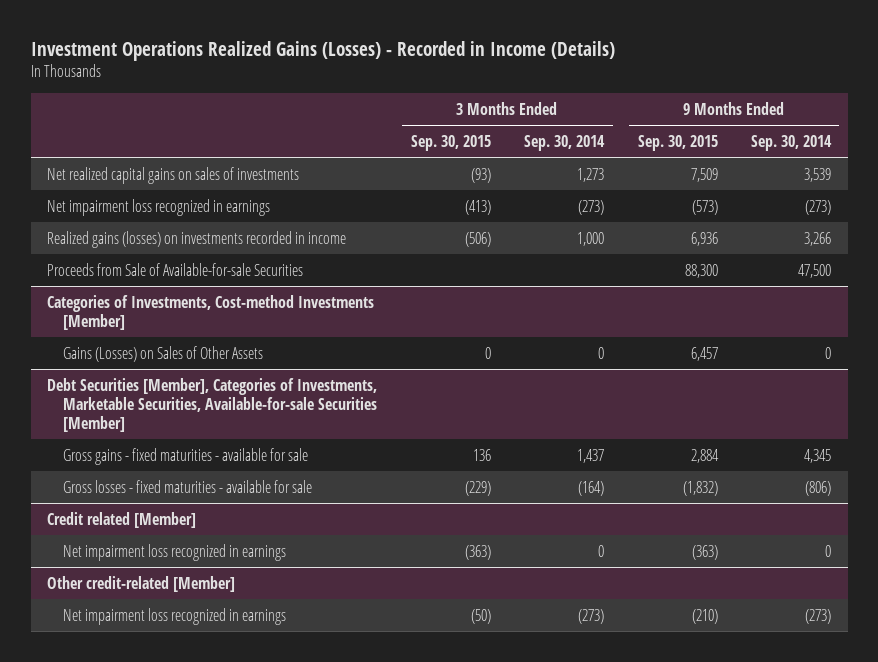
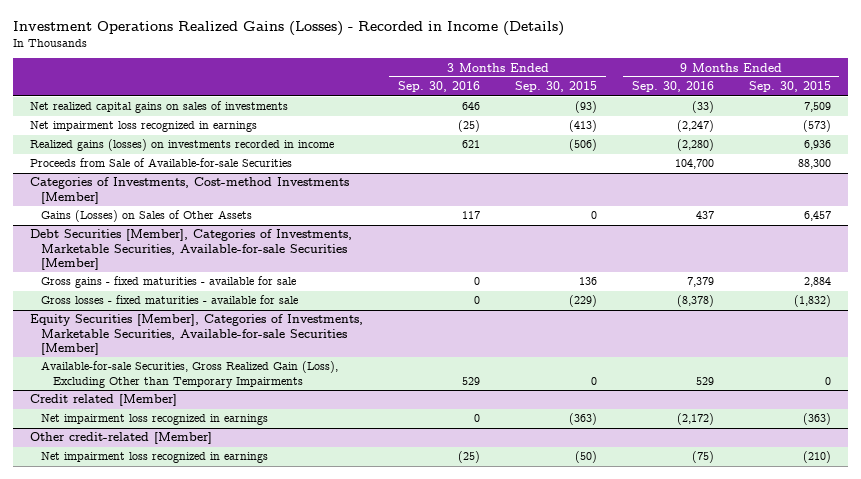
- | 3 Months Ended Sep. 30, 2015 | 3 Months Ended Sep. 30, 2014 | 9 Months Ended Sep. 30, 2015 | 9 Months Ended Sep. 30, 2014
+ | 3 Months Ended Sep. 30, 2016 | 3 Months Ended Sep. 30, 2015 | 9 Months Ended Sep. 30, 2016 | 9 Months Ended Sep. 30, 2015
+ Equity Securities [Member], Categories of Investments, Marketable Securities, Available-for-sale Securities [Member]
+ Available-for-sale Securities, Gross Realized Gain (Loss), Excluding Other than Temporary Impairments | 529 | 0 | 529 | 0

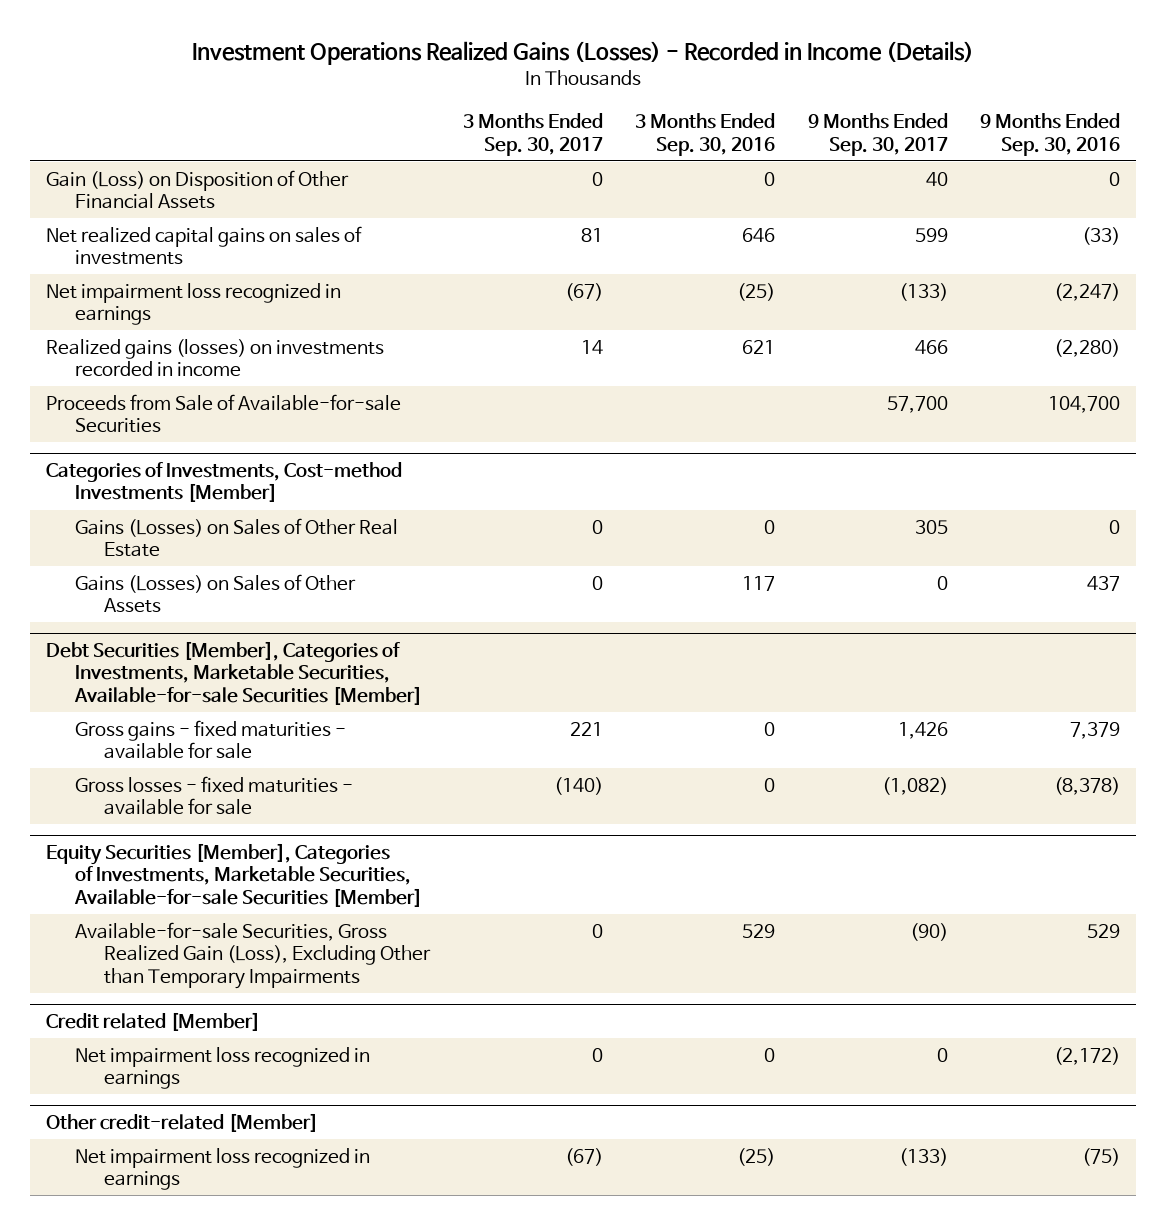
- | 3 Months Ended Sep. 30, 2016 | 3 Months Ended Sep. 30, 2015 | 9 Months Ended Sep. 30, 2016 | 9 Months Ended Sep. 30, 2015
+ | 3 Months Ended Sep. 30, 2017 | 3 Months Ended Sep. 30, 2016 | 9 Months Ended Sep. 30, 2017 | 9 Months Ended Sep. 30, 2016
+ Gain (Loss) on Disposition of Other Financial Assets | 0 | 0 | 40 | 0
@ Categories of Investments, Cost-method Investments [Member]
+ Gains (Losses) on Sales of Other Real Estate | 0 | 0 | 305 | 0

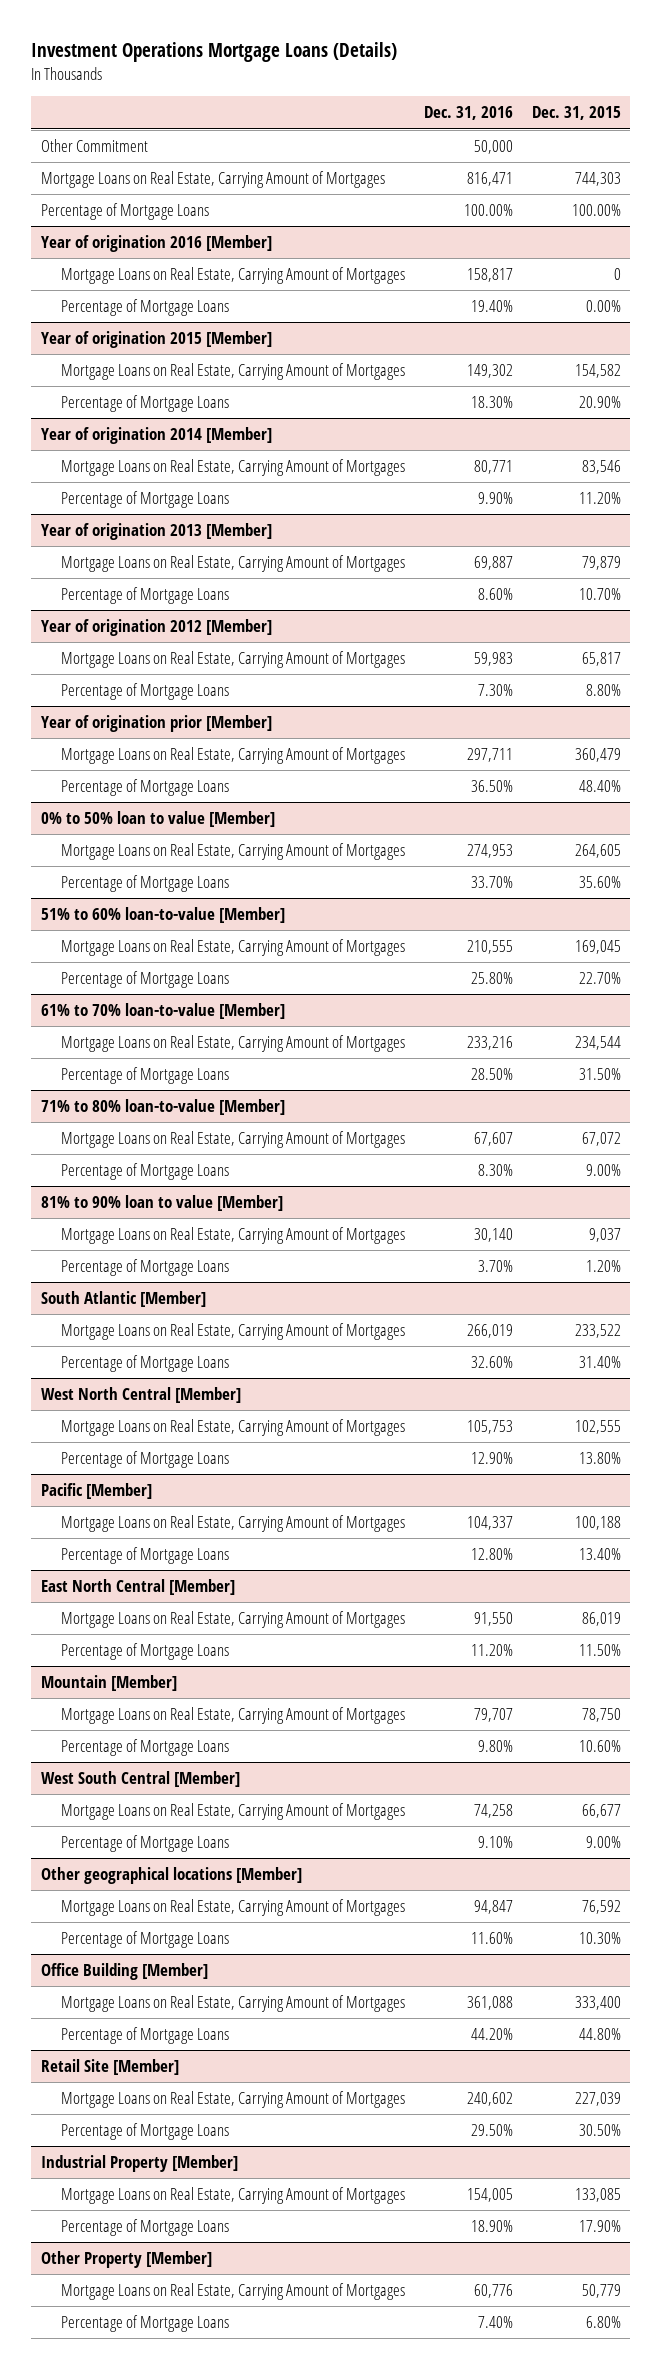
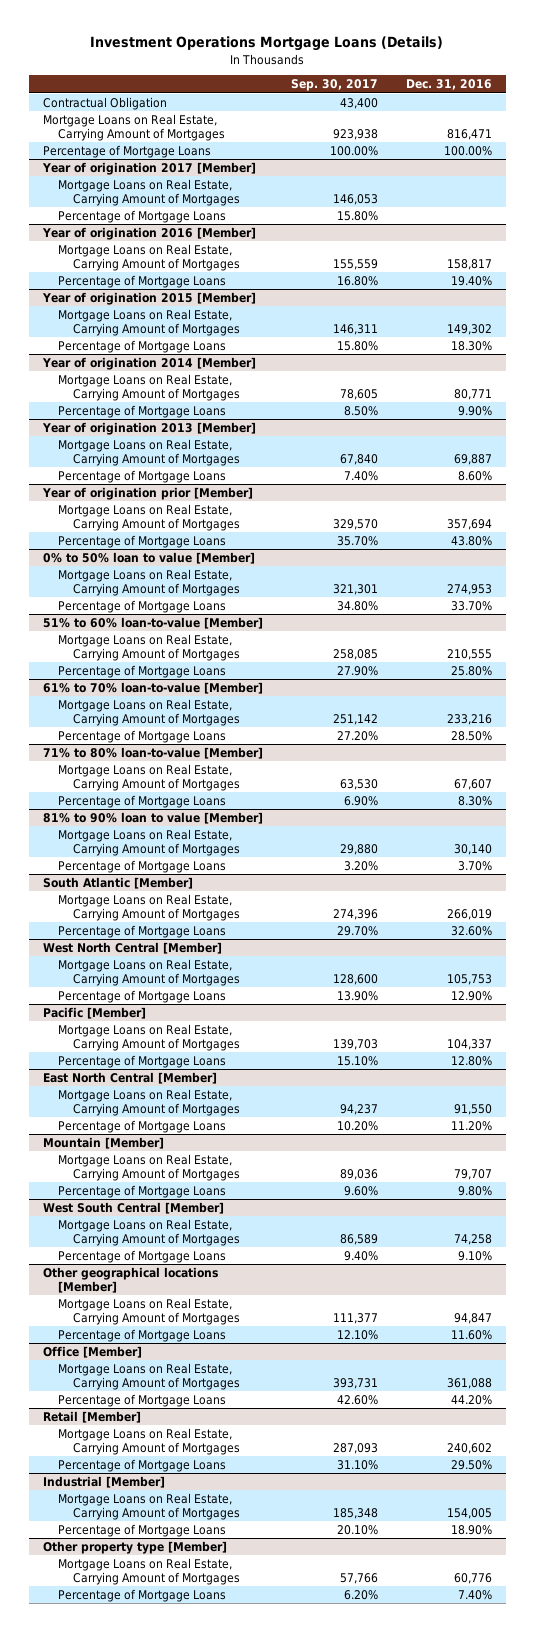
- | Dec. 31, 2016 | Dec. 31, 2015
+ | Sep. 30, 2017 | Dec. 31, 2016
- Other Commitment | 50,000 |
+ Contractual Obligation | 43,400 |
+ Year of origination 2017 [Member]
+ Mortgage Loans on Real Estate, Carrying Amount of Mortgages | 146,053 |
+ Percentage of Mortgage Loans | 15.80% |
- Year of origination 2012 [Member]
- Mortgage Loans on Real Estate, Carrying Amount of Mortgages | 59,983 | 65,817
- Percentage of Mortgage Loans | 7.30% | 8.80%
@ Year of origination prior [Member]
- Mortgage Loans on Real Estate, Carrying Amount of Mortgages | 297,711 | 360,479
- Percentage of Mortgage Loans | 36.50% | 48.40%
+ Mortgage Loans on Real Estate, Carrying Amount of Mortgages | 329,570 | 357,694
+ Percentage of Mortgage Loans | 35.70% | 43.80%
- Office Building [Member]
+ Office [Member]
- Retail Site [Member]
+ Retail [Member]
- Industrial Property [Member]
+ Industrial [Member]
- Other Property [Member]
+ Other property type [Member]

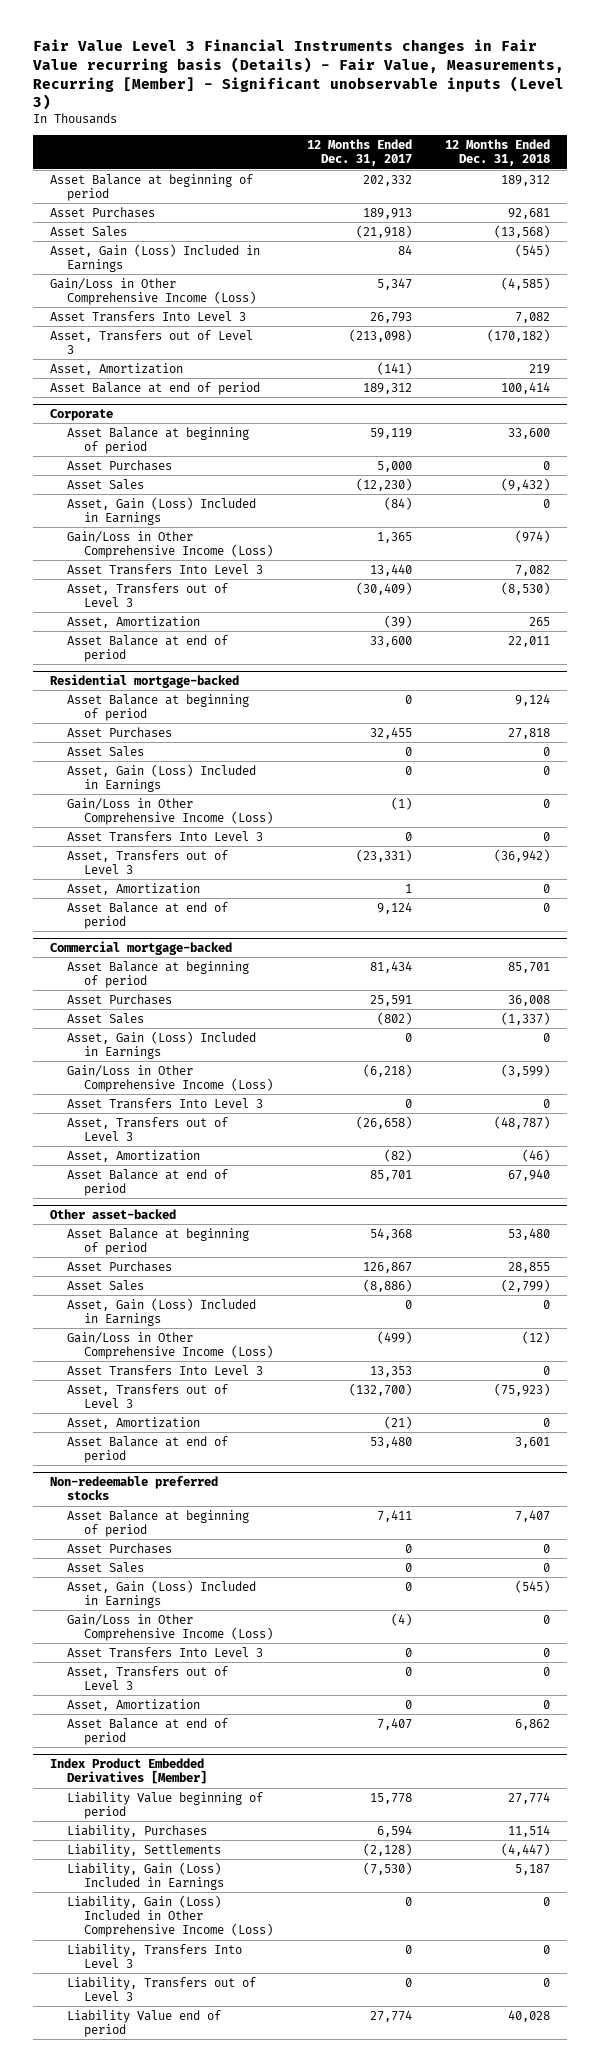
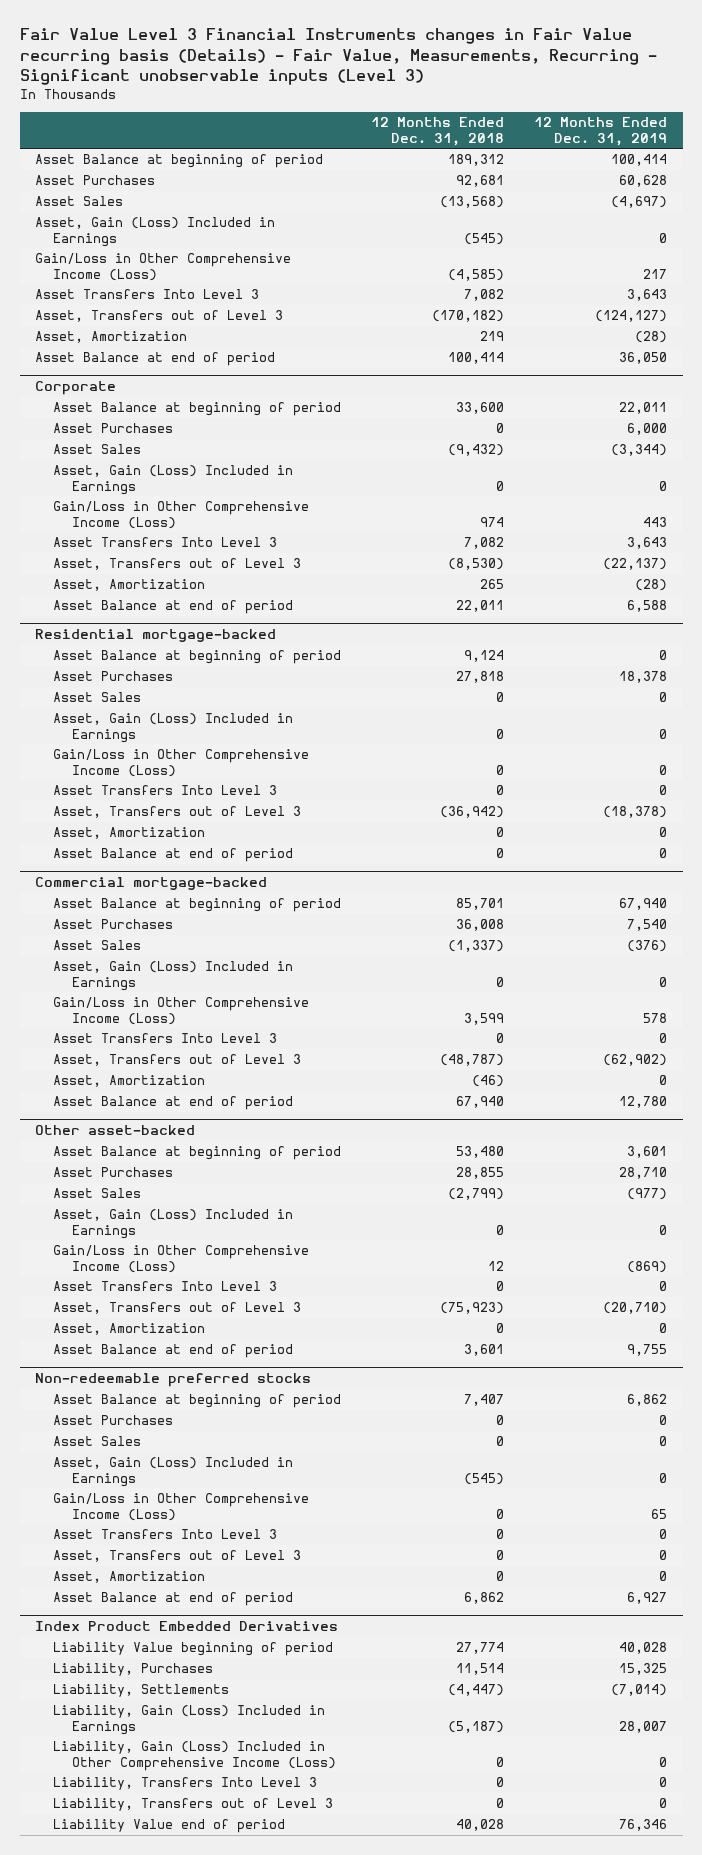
- Fair Value Level 3 Financial Instruments changes in Fair Value recurring basis (Details) - Fair Value, Measurements, Recurring [Member] - Significant unobservable inputs (Level 3)
+ Fair Value Level 3 Financial Instruments changes in Fair Value recurring basis (Details) - Fair Value, Measurements, Recurring - Significant unobservable inputs (Level 3)
- | 12 Months Ended Dec. 31, 2017 | 12 Months Ended Dec. 31, 2018
+ | 12 Months Ended Dec. 31, 2018 | 12 Months Ended Dec. 31, 2019
@ Corporate
- Gain/Loss in Other Comprehensive Income (Loss) | 1,365 | (974)
+ Gain/Loss in Other Comprehensive Income (Loss) | 974 | 443
@ Commercial mortgage-backed
- Gain/Loss in Other Comprehensive Income (Loss) | (6,218) | (3,599)
+ Gain/Loss in Other Comprehensive Income (Loss) | 3,599 | 578
@ Other asset-backed
- Gain/Loss in Other Comprehensive Income (Loss) | (499) | (12)
+ Gain/Loss in Other Comprehensive Income (Loss) | 12 | (869)
- Index Product Embedded Derivatives [Member]
+ Index Product Embedded Derivatives
- Liability, Gain (Loss) Included in Earnings | (7,530) | 5,187
+ Liability, Gain (Loss) Included in Earnings | (5,187) | 28,007

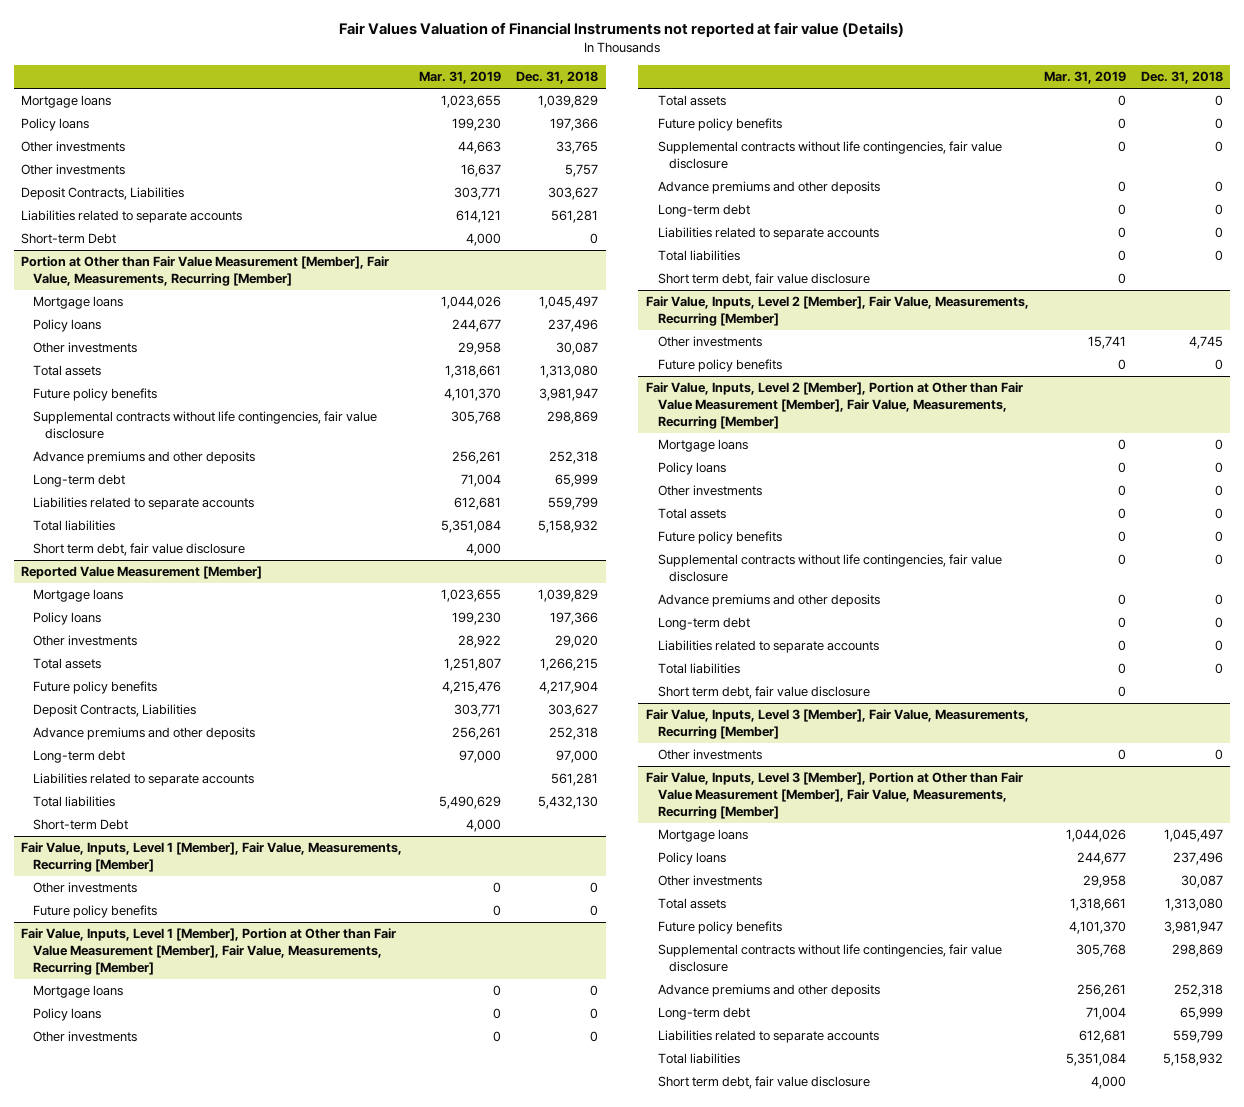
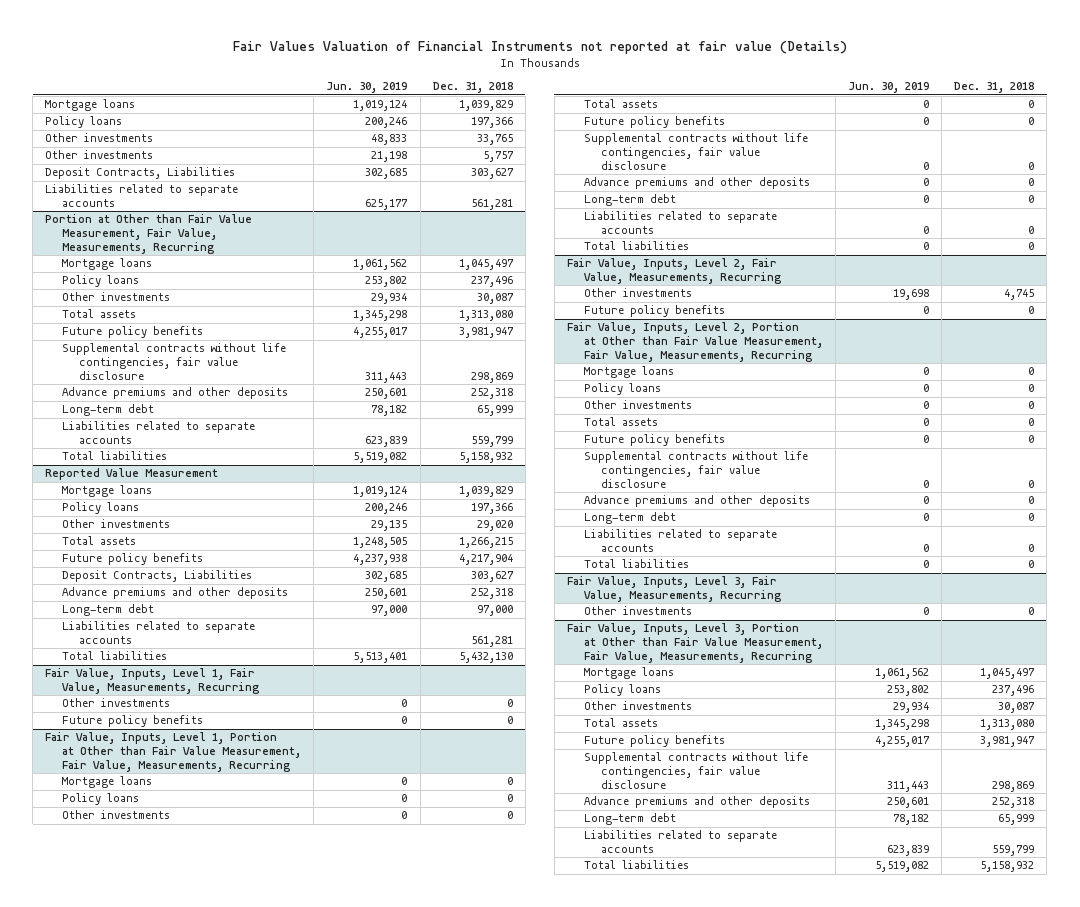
- | Mar. 31, 2019 | Dec. 31, 2018
+ | Jun. 30, 2019 | Dec. 31, 2018
- Short-term Debt | 4,000 | 0
- Portion at Other than Fair Value Measurement [Member], Fair Value, Measurements, Recurring [Member]
+ Portion at Other than Fair Value Measurement, Fair Value, Measurements, Recurring
- Short term debt, fair value disclosure | 4,000 |
- Reported Value Measurement [Member]
+ Reported Value Measurement
- Short-term Debt | 4,000 |
- Fair Value, Inputs, Level 1 [Member], Fair Value, Measurements, Recurring [Member]
+ Fair Value, Inputs, Level 1, Fair Value, Measurements, Recurring
- Fair Value, Inputs, Level 1 [Member], Portion at Other than Fair Value Measurement [Member], Fair Value, Measurements, Recurring [Member]
+ Fair Value, Inputs, Level 1, Portion at Other than Fair Value Measurement, Fair Value, Measurements, Recurring
- Short term debt, fair value disclosure | 0 |
- Fair Value, Inputs, Level 2 [Member], Fair Value, Measurements, Recurring [Member]
+ Fair Value, Inputs, Level 2, Fair Value, Measurements, Recurring
- Fair Value, Inputs, Level 2 [Member], Portion at Other than Fair Value Measurement [Member], Fair Value, Measurements, Recurring [Member]
+ Fair Value, Inputs, Level 2, Portion at Other than Fair Value Measurement, Fair Value, Measurements, Recurring
- Short term debt, fair value disclosure | 0 |
- Fair Value, Inputs, Level 3 [Member], Fair Value, Measurements, Recurring [Member]
+ Fair Value, Inputs, Level 3, Fair Value, Measurements, Recurring
- Fair Value, Inputs, Level 3 [Member], Portion at Other than Fair Value Measurement [Member], Fair Value, Measurements, Recurring [Member]
+ Fair Value, Inputs, Level 3, Portion at Other than Fair Value Measurement, Fair Value, Measurements, Recurring
- Short term debt, fair value disclosure | 4,000 |

